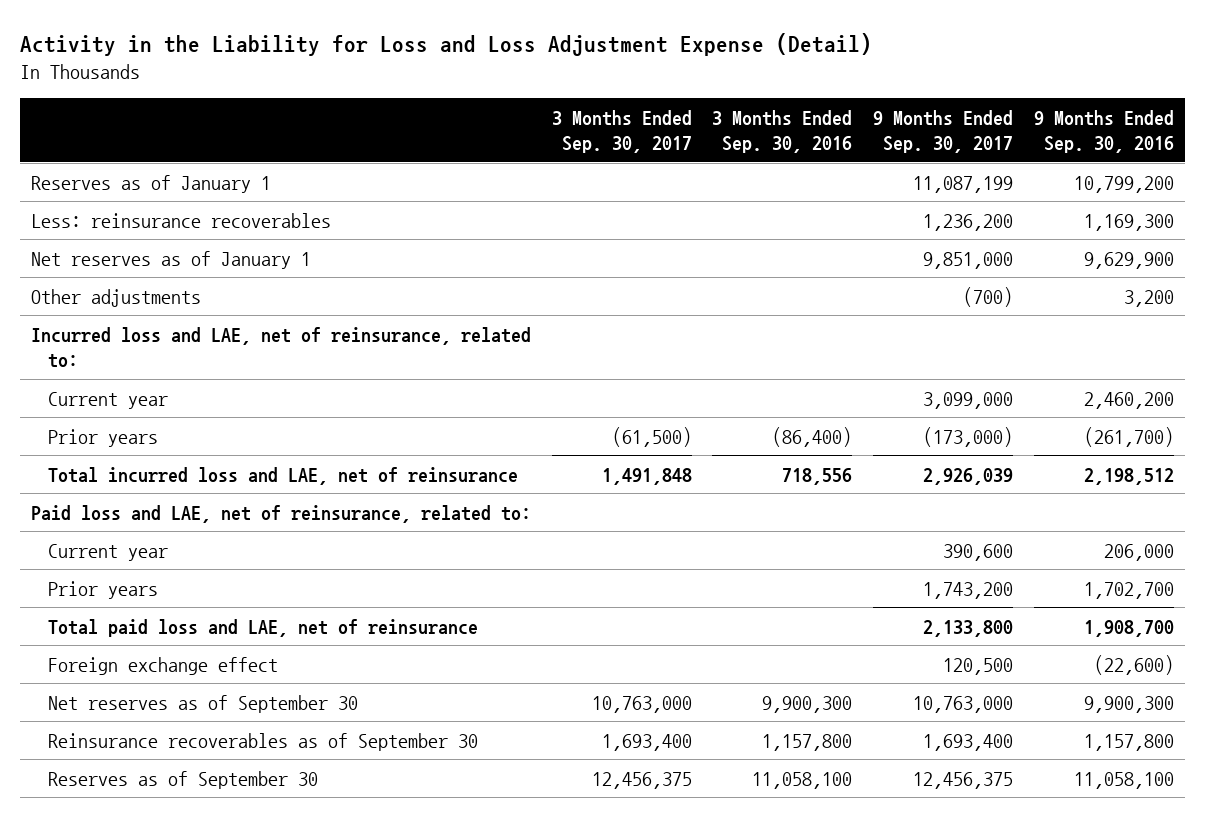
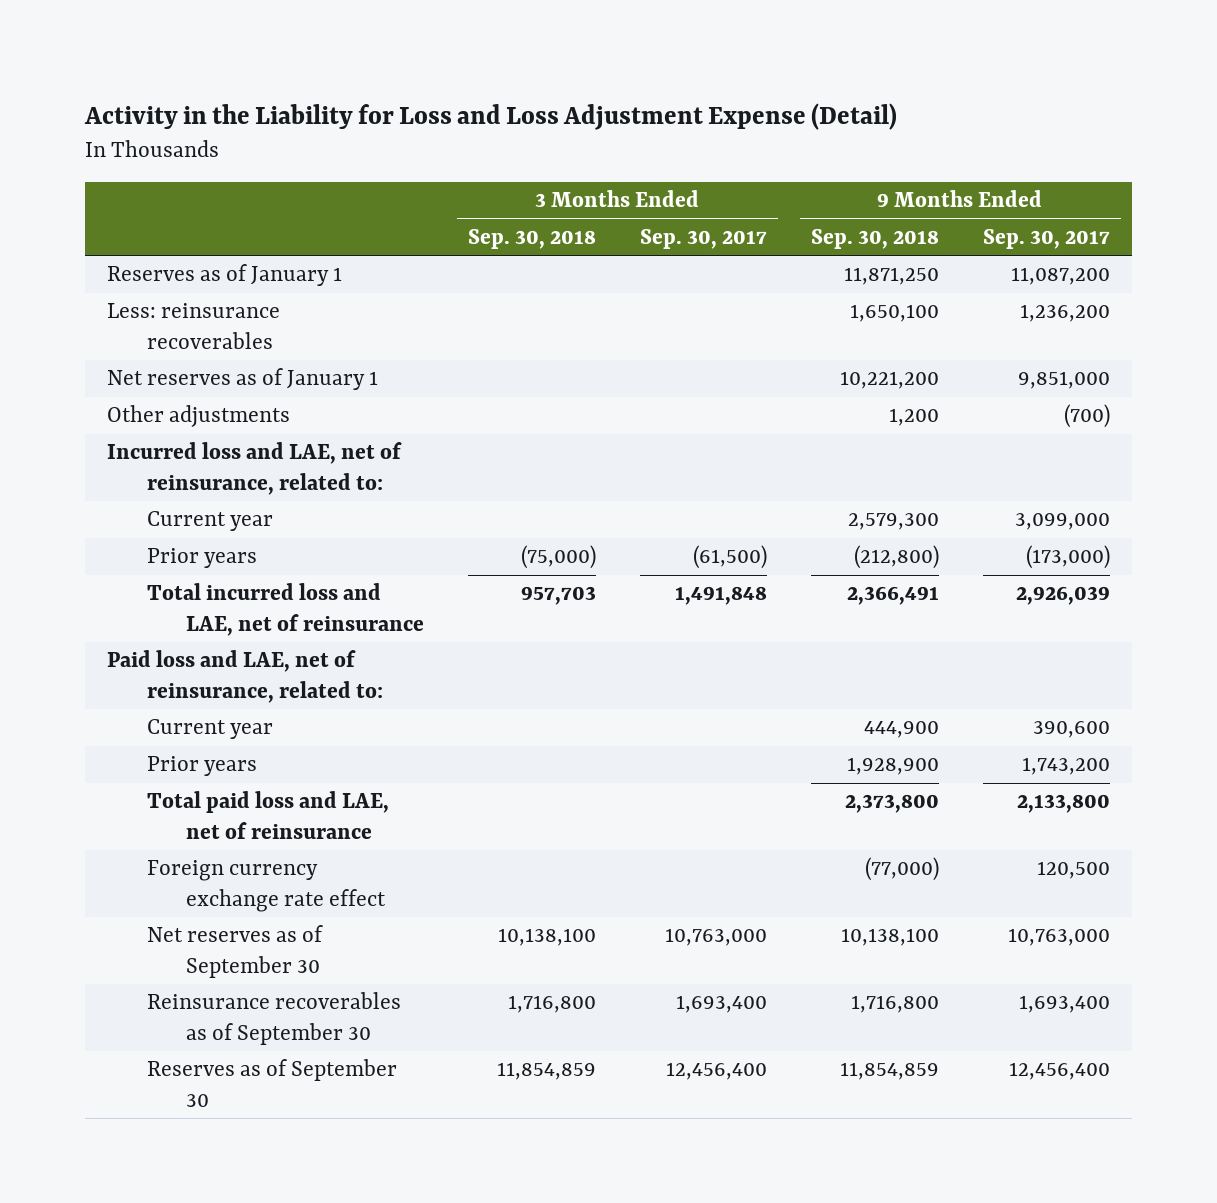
- | 3 Months Ended Sep. 30, 2017 | 3 Months Ended Sep. 30, 2016 | 9 Months Ended Sep. 30, 2017 | 9 Months Ended Sep. 30, 2016
+ | 3 Months Ended Sep. 30, 2018 | 3 Months Ended Sep. 30, 2017 | 9 Months Ended Sep. 30, 2018 | 9 Months Ended Sep. 30, 2017
- Reserves as of January 1 | | | 11,087,199 | 10,799,200
+ Reserves as of January 1 | | | 11,871,250 | 11,087,200
- Foreign exchange effect | | | 120,500 | (22,600)
+ Foreign currency exchange rate effect | | | (77,000) | 120,500
- Reserves as of September 30 | 12,456,375 | 11,058,100 | 12,456,375 | 11,058,100
+ Reserves as of September 30 | 11,854,859 | 12,456,400 | 11,854,859 | 12,456,400

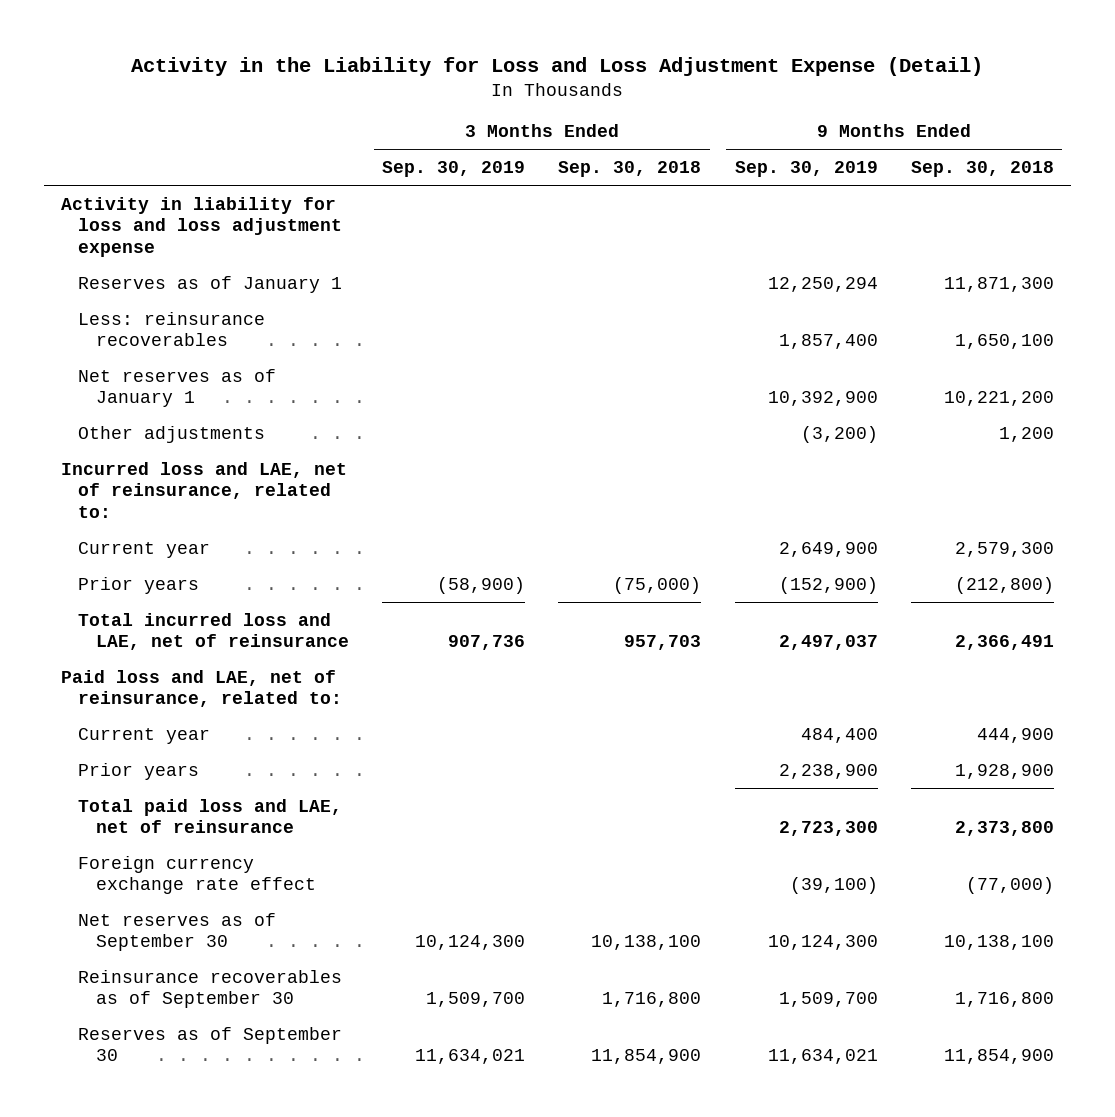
- | 3 Months Ended Sep. 30, 2018 | 3 Months Ended Sep. 30, 2017 | 9 Months Ended Sep. 30, 2018 | 9 Months Ended Sep. 30, 2017
+ | 3 Months Ended Sep. 30, 2019 | 3 Months Ended Sep. 30, 2018 | 9 Months Ended Sep. 30, 2019 | 9 Months Ended Sep. 30, 2018
- Reserves as of January 1 | | | 11,871,250 | 11,087,200
+ Activity in liability for loss and loss adjustment expense
+ Reserves as of January 1 | | | 12,250,294 | 11,871,300
- Reserves as of September 30 | 11,854,859 | 12,456,400 | 11,854,859 | 12,456,400
+ Reserves as of September 30 | 11,634,021 | 11,854,900 | 11,634,021 | 11,854,900

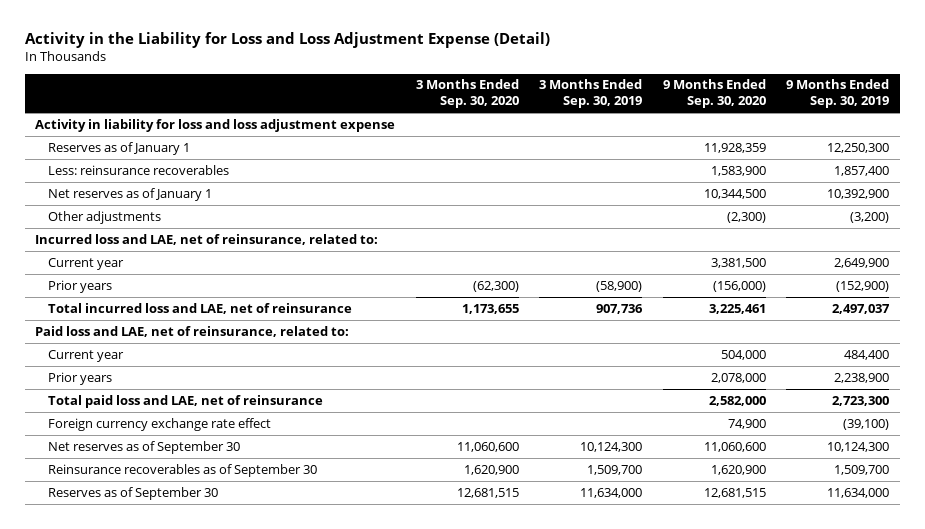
- | 3 Months Ended Sep. 30, 2019 | 3 Months Ended Sep. 30, 2018 | 9 Months Ended Sep. 30, 2019 | 9 Months Ended Sep. 30, 2018
+ | 3 Months Ended Sep. 30, 2020 | 3 Months Ended Sep. 30, 2019 | 9 Months Ended Sep. 30, 2020 | 9 Months Ended Sep. 30, 2019
- Reserves as of January 1 | | | 12,250,294 | 11,871,300
+ Reserves as of January 1 | | | 11,928,359 | 12,250,300
- Reserves as of September 30 | 11,634,021 | 11,854,900 | 11,634,021 | 11,854,900
+ Reserves as of September 30 | 12,681,515 | 11,634,000 | 12,681,515 | 11,634,000

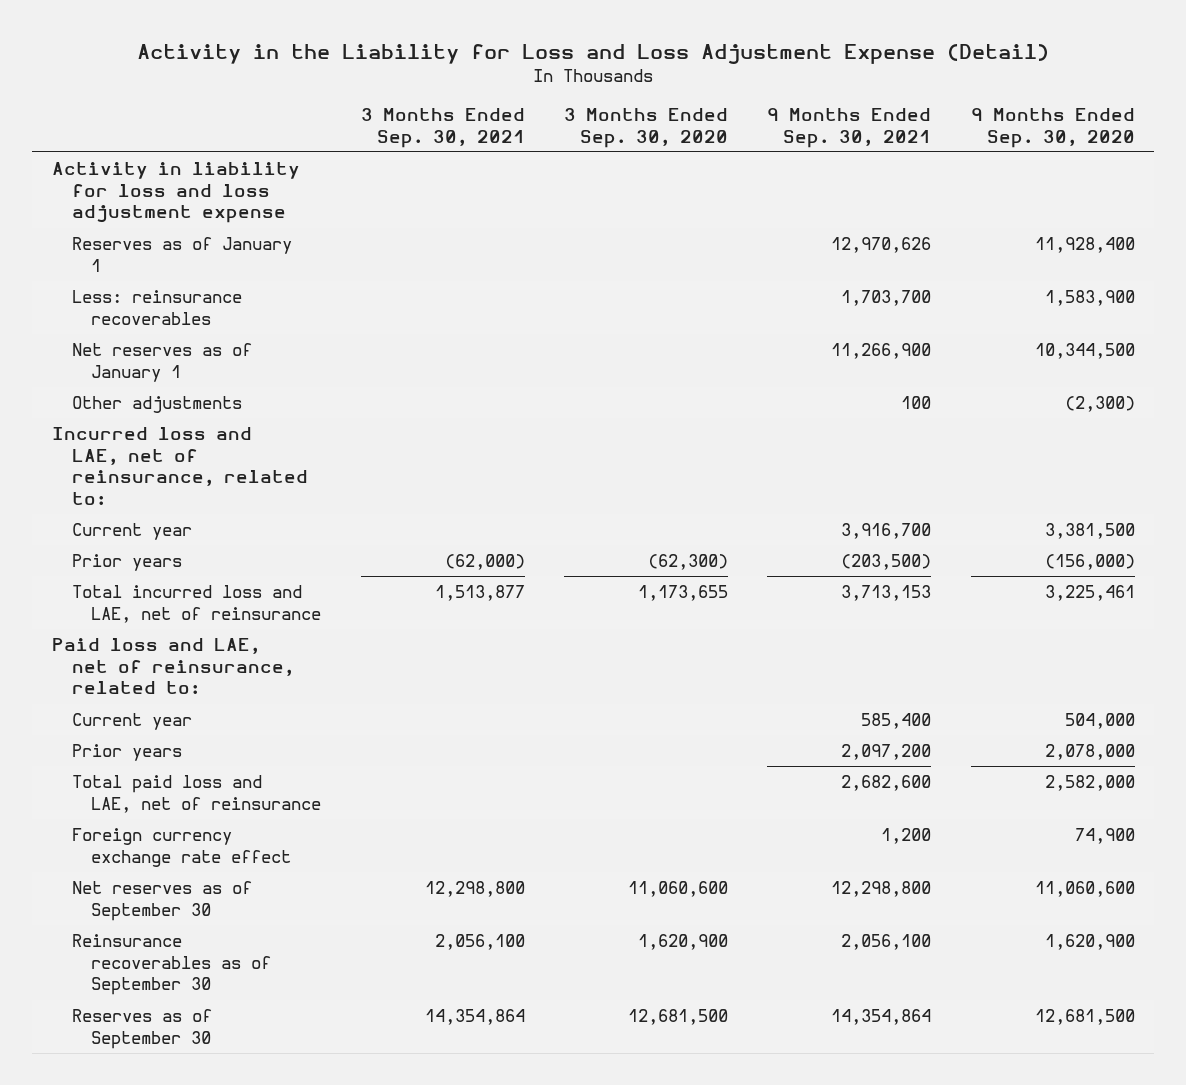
- | 3 Months Ended Sep. 30, 2020 | 3 Months Ended Sep. 30, 2019 | 9 Months Ended Sep. 30, 2020 | 9 Months Ended Sep. 30, 2019
+ | 3 Months Ended Sep. 30, 2021 | 3 Months Ended Sep. 30, 2020 | 9 Months Ended Sep. 30, 2021 | 9 Months Ended Sep. 30, 2020
- Reserves as of January 1 | | | 11,928,359 | 12,250,300
+ Reserves as of January 1 | | | 12,970,626 | 11,928,400
- Reserves as of September 30 | 12,681,515 | 11,634,000 | 12,681,515 | 11,634,000
+ Reserves as of September 30 | 14,354,864 | 12,681,500 | 14,354,864 | 12,681,500

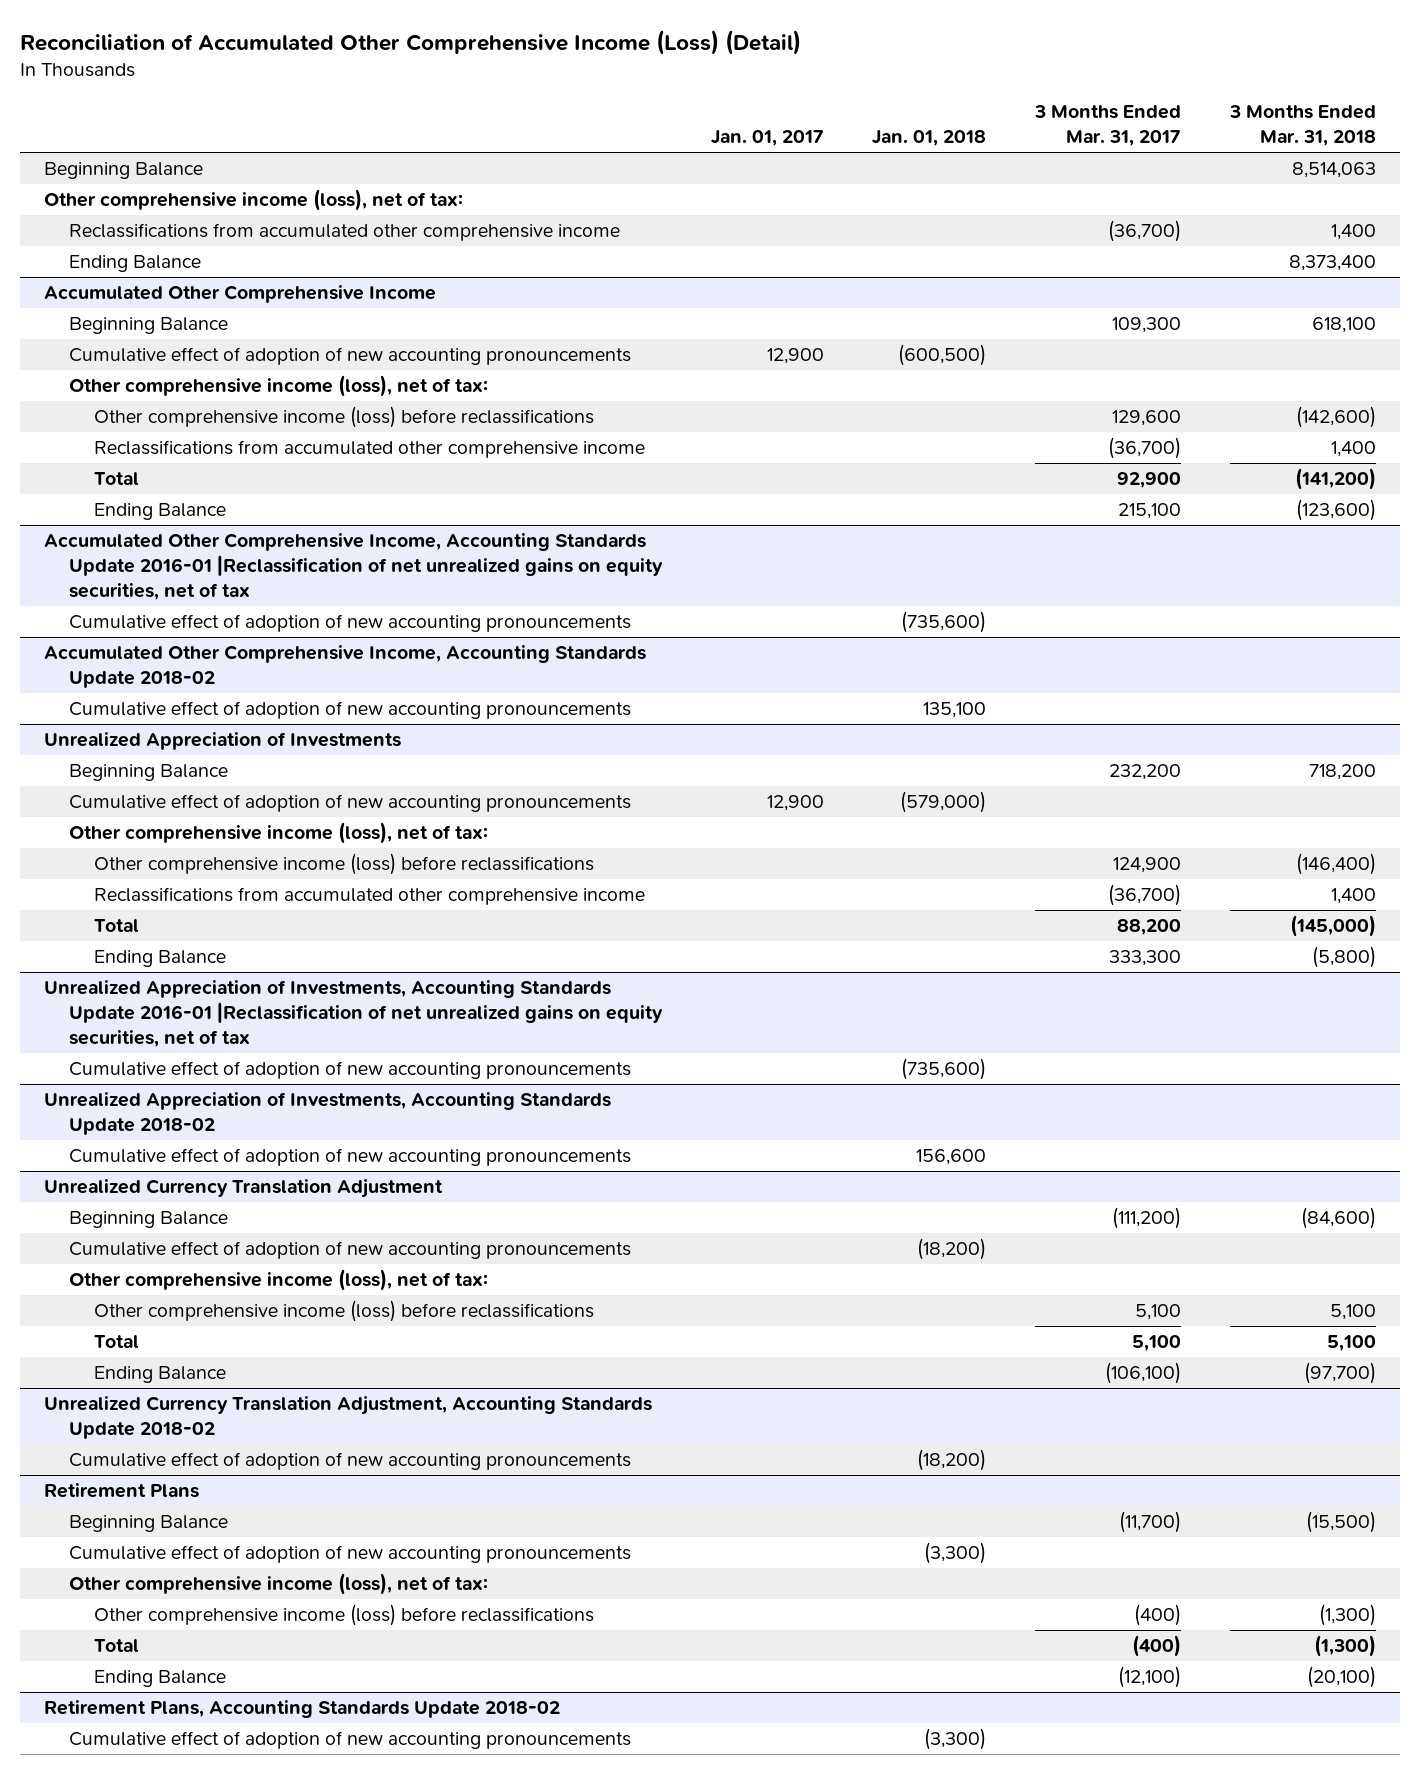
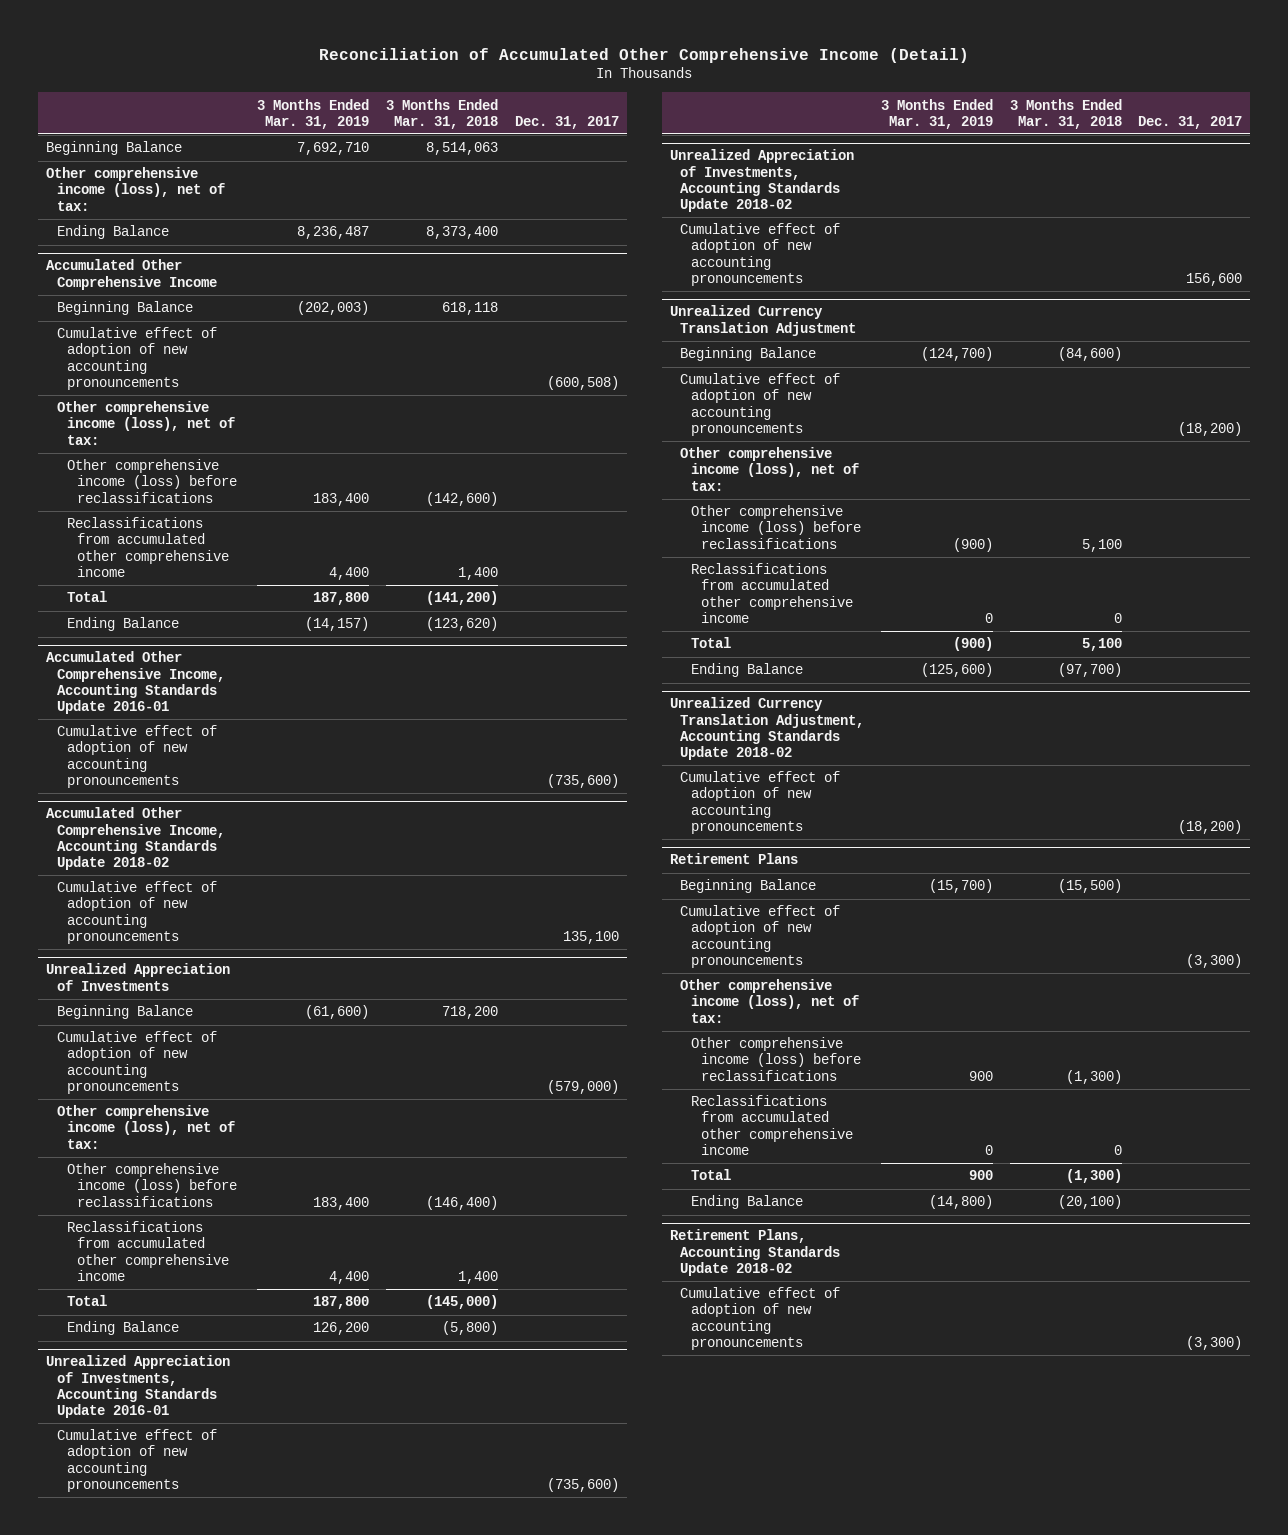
- Reconciliation of Accumulated Other Comprehensive Income (Loss) (Detail)
+ Reconciliation of Accumulated Other Comprehensive Income (Detail)
- | Jan. 01, 2017 | Jan. 01, 2018 | 3 Months Ended Mar. 31, 2017 | 3 Months Ended Mar. 31, 2018
+ | 3 Months Ended Mar. 31, 2019 | 3 Months Ended Mar. 31, 2018 | Dec. 31, 2017
- Reclassifications from accumulated other comprehensive income | | | (36,700) | 1,400
@ Accumulated Other Comprehensive Income
- Beginning Balance | | | 109,300 | 618,100
+ Beginning Balance | (202,003) | 618,118 |
- Ending Balance | | | 215,100 | (123,600)
- Accumulated Other Comprehensive Income, Accounting Standards Update 2016-01 |Reclassification of net unrealized gains on equity securities, net of tax
@ Accumulated Other Comprehensive Income
+ Ending Balance | (14,157) | (123,620) |
+ Accumulated Other Comprehensive Income, Accounting Standards Update 2016-01
- Unrealized Appreciation of Investments, Accounting Standards Update 2016-01 |Reclassification of net unrealized gains on equity securities, net of tax
+ Unrealized Appreciation of Investments, Accounting Standards Update 2016-01
@ Unrealized Currency Translation Adjustment
+ Reclassifications from accumulated other comprehensive income | 0 | 0 |
@ Retirement Plans
+ Reclassifications from accumulated other comprehensive income | 0 | 0 |

